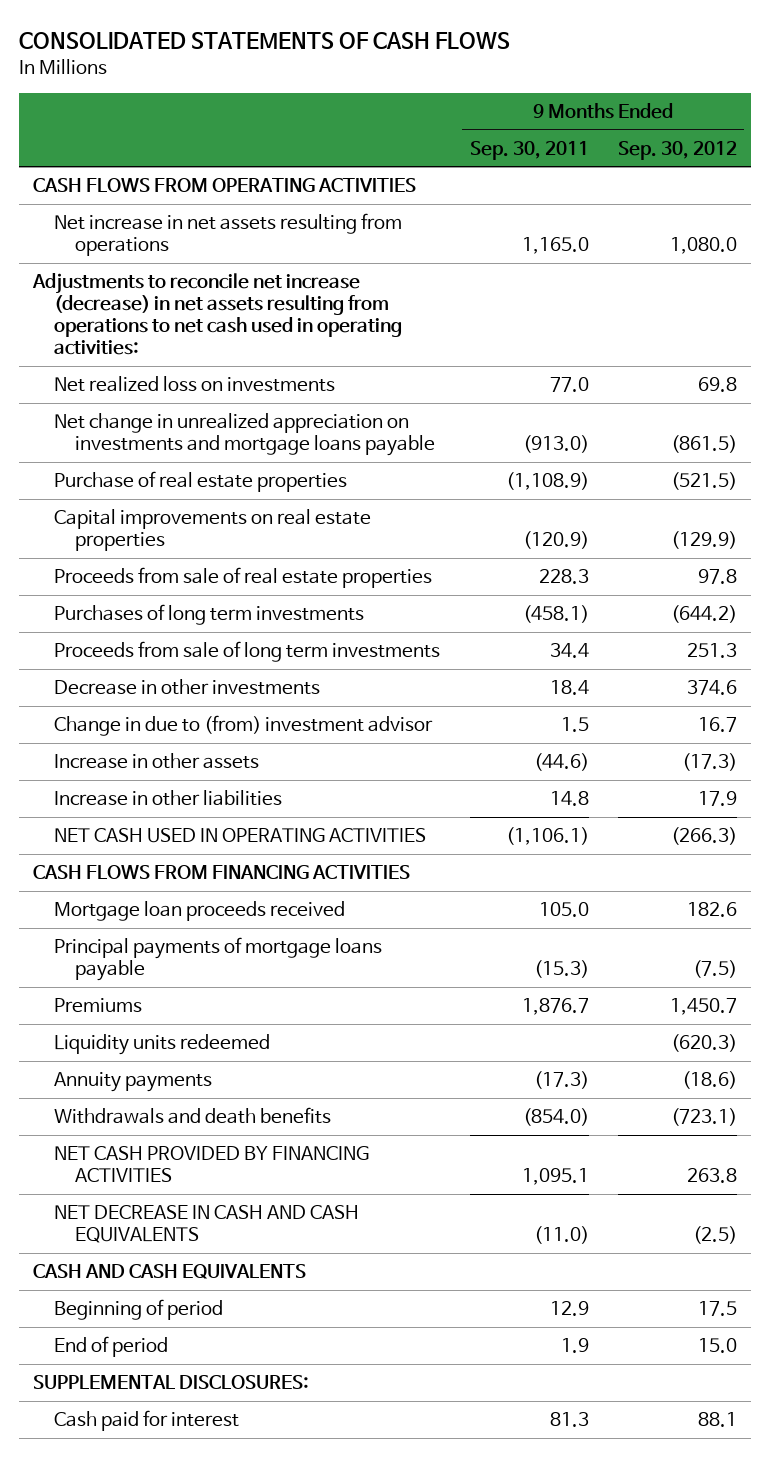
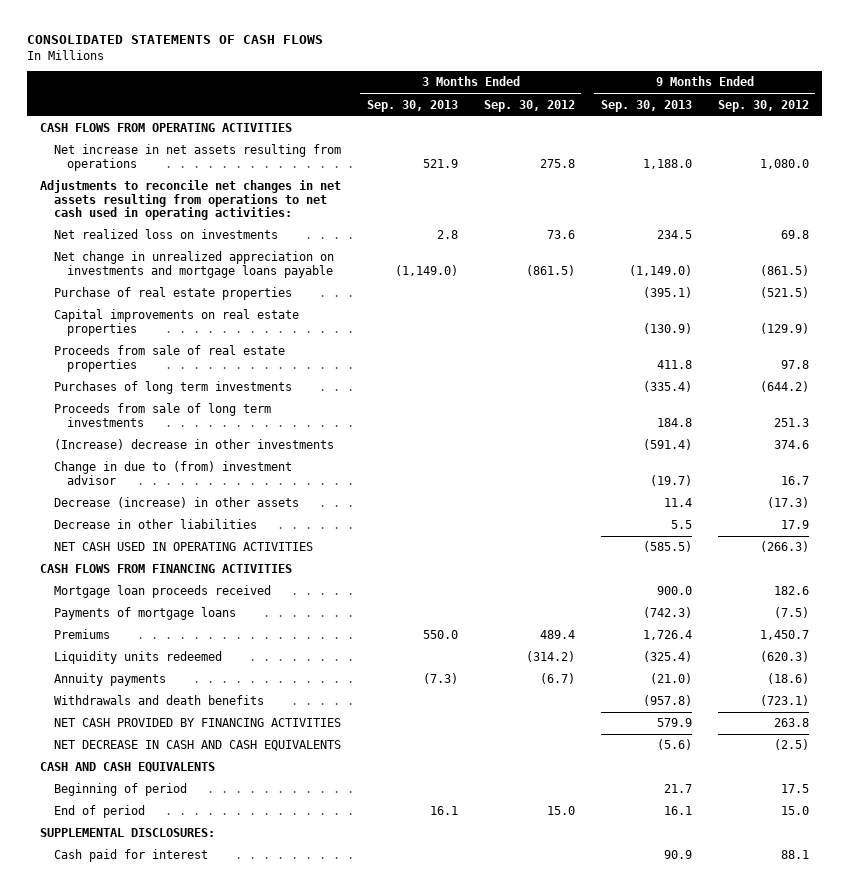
- | 9 Months Ended Sep. 30, 2011 | 9 Months Ended Sep. 30, 2012
+ | 3 Months Ended Sep. 30, 2013 | 3 Months Ended Sep. 30, 2012 | 9 Months Ended Sep. 30, 2013 | 9 Months Ended Sep. 30, 2012
- Adjustments to reconcile net increase (decrease) in net assets resulting from operations to net cash used in operating activities:
+ Adjustments to reconcile net changes in net assets resulting from operations to net cash used in operating activities:
- Decrease in other investments | 18.4 | 374.6
+ (Increase) decrease in other investments | | | (591.4) | 374.6
- Increase in other assets | (44.6) | (17.3)
- Increase in other liabilities | 14.8 | 17.9
+ Decrease (increase) in other assets | | | 11.4 | (17.3)
+ Decrease in other liabilities | | | 5.5 | 17.9
- Principal payments of mortgage loans payable | (15.3) | (7.5)
+ Payments of mortgage loans | | | (742.3) | (7.5)

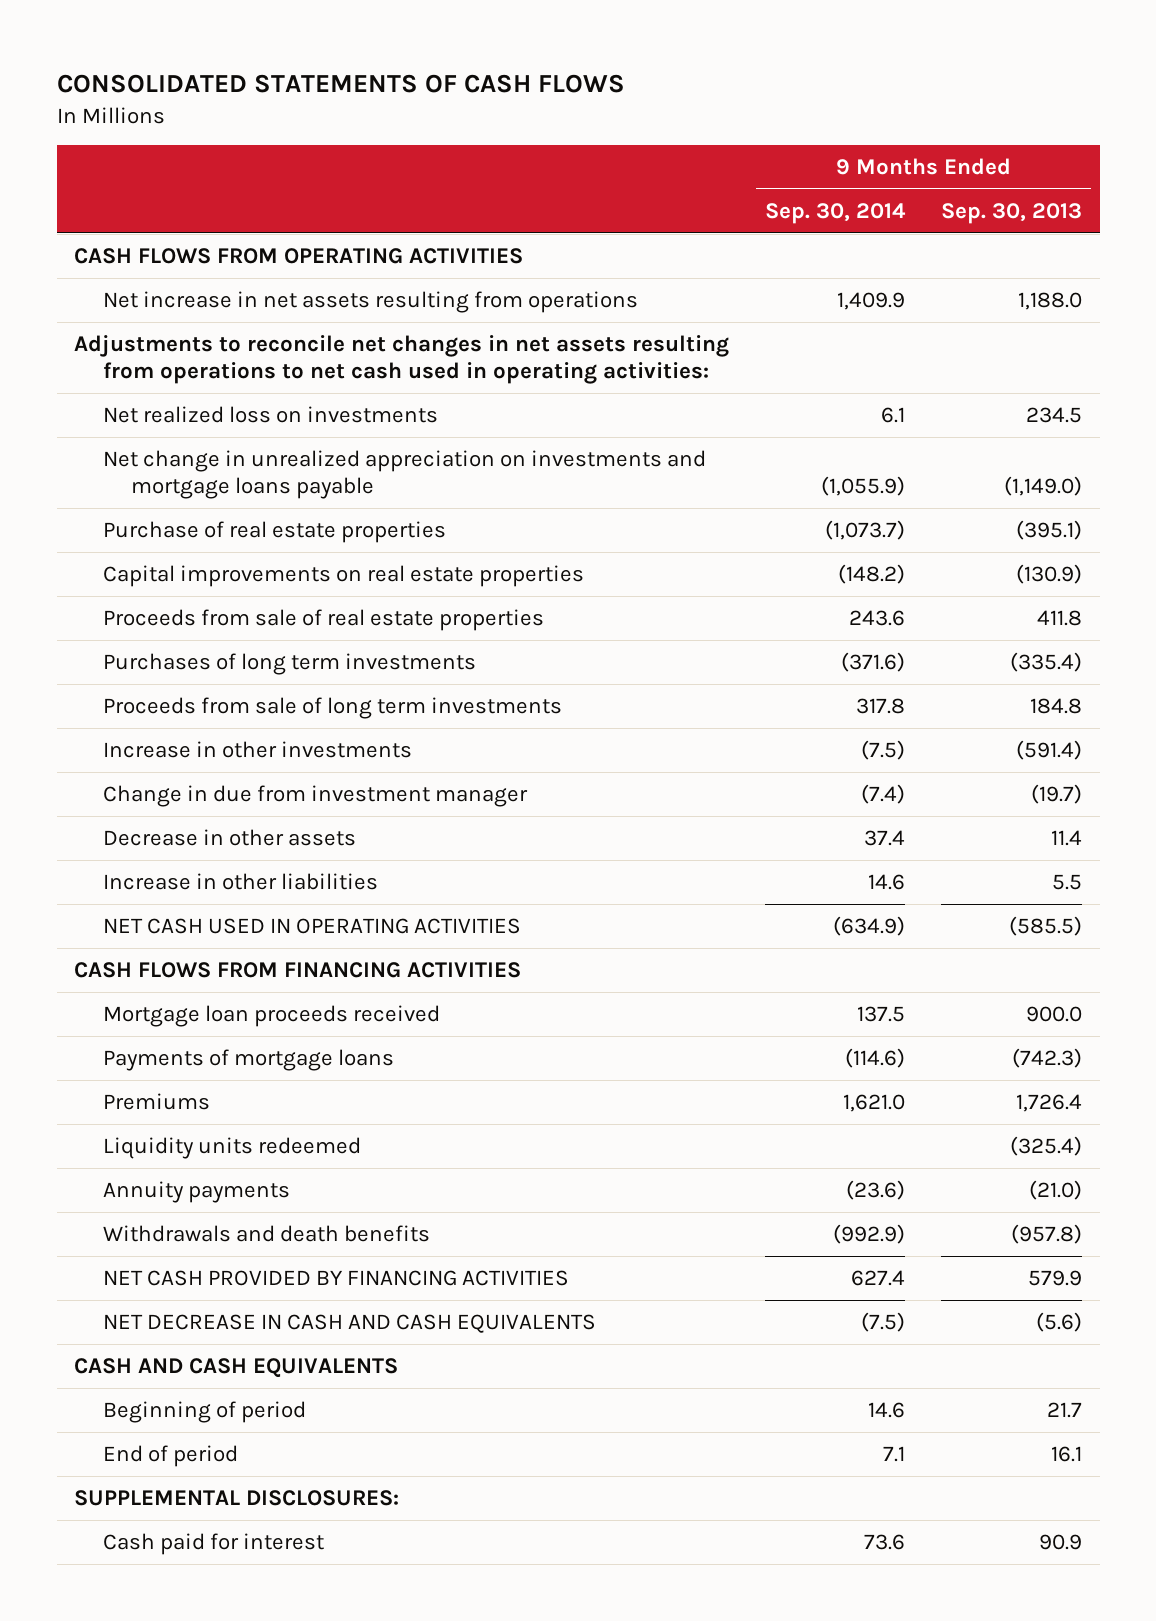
- | 3 Months Ended Sep. 30, 2013 | 3 Months Ended Sep. 30, 2012 | 9 Months Ended Sep. 30, 2013 | 9 Months Ended Sep. 30, 2012
+ | 9 Months Ended Sep. 30, 2014 | 9 Months Ended Sep. 30, 2013
- (Increase) decrease in other investments | | | (591.4) | 374.6
- Change in due to (from) investment advisor | | | (19.7) | 16.7
- Decrease (increase) in other assets | | | 11.4 | (17.3)
- Decrease in other liabilities | | | 5.5 | 17.9
+ Increase in other investments | (7.5) | (591.4)
+ Change in due from investment manager | (7.4) | (19.7)
+ Decrease in other assets | 37.4 | 11.4
+ Increase in other liabilities | 14.6 | 5.5

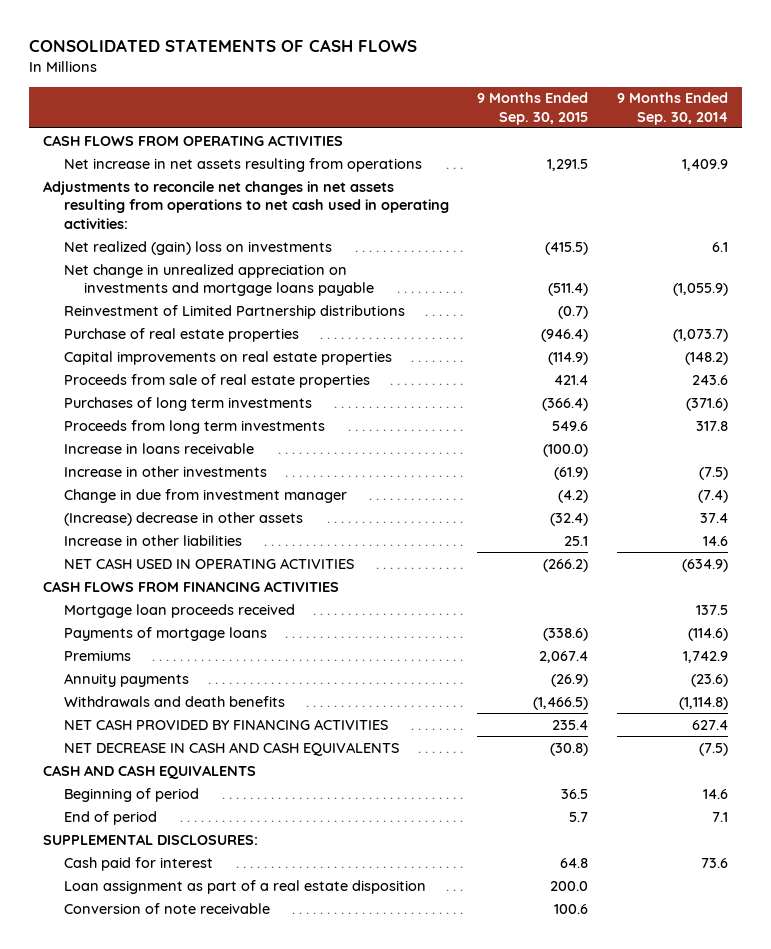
- | 9 Months Ended Sep. 30, 2014 | 9 Months Ended Sep. 30, 2013
+ | 9 Months Ended Sep. 30, 2015 | 9 Months Ended Sep. 30, 2014
- Net realized loss on investments | 6.1 | 234.5
+ Net realized (gain) loss on investments | (415.5) | 6.1
+ Reinvestment of Limited Partnership distributions | (0.7) |
- Proceeds from sale of long term investments | 317.8 | 184.8
+ Proceeds from long term investments | 549.6 | 317.8
+ Increase in loans receivable | (100.0) |
- Decrease in other assets | 37.4 | 11.4
+ (Increase) decrease in other assets | (32.4) | 37.4
- Premiums | 1,621.0 | 1,726.4
- Liquidity units redeemed | | (325.4)
+ Premiums | 2,067.4 | 1,742.9
- Withdrawals and death benefits | (992.9) | (957.8)
+ Withdrawals and death benefits | (1,466.5) | (1,114.8)
+ Loan assignment as part of a real estate disposition | 200.0 |
+ Conversion of note receivable | 100.6 |

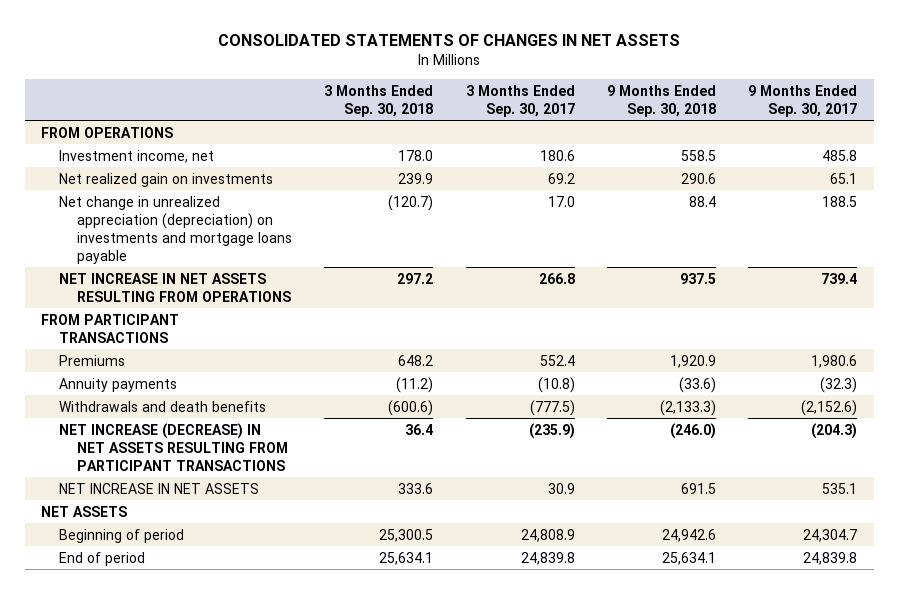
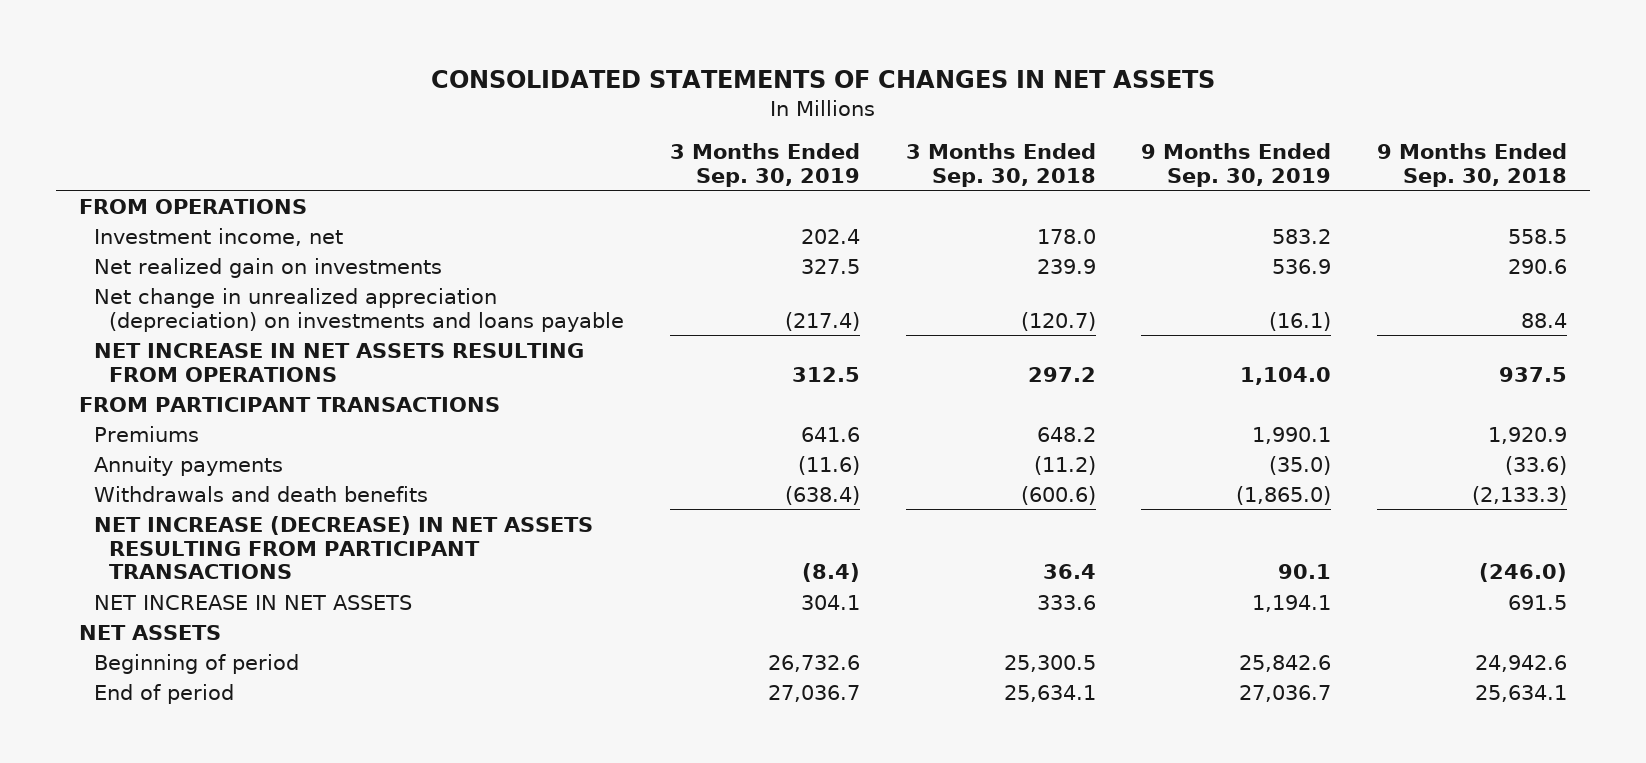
- | 3 Months Ended Sep. 30, 2018 | 3 Months Ended Sep. 30, 2017 | 9 Months Ended Sep. 30, 2018 | 9 Months Ended Sep. 30, 2017
+ | 3 Months Ended Sep. 30, 2019 | 3 Months Ended Sep. 30, 2018 | 9 Months Ended Sep. 30, 2019 | 9 Months Ended Sep. 30, 2018
- Net change in unrealized appreciation (depreciation) on investments and mortgage loans payable | (120.7) | 17.0 | 88.4 | 188.5
+ Net change in unrealized appreciation (depreciation) on investments and loans payable | (217.4) | (120.7) | (16.1) | 88.4

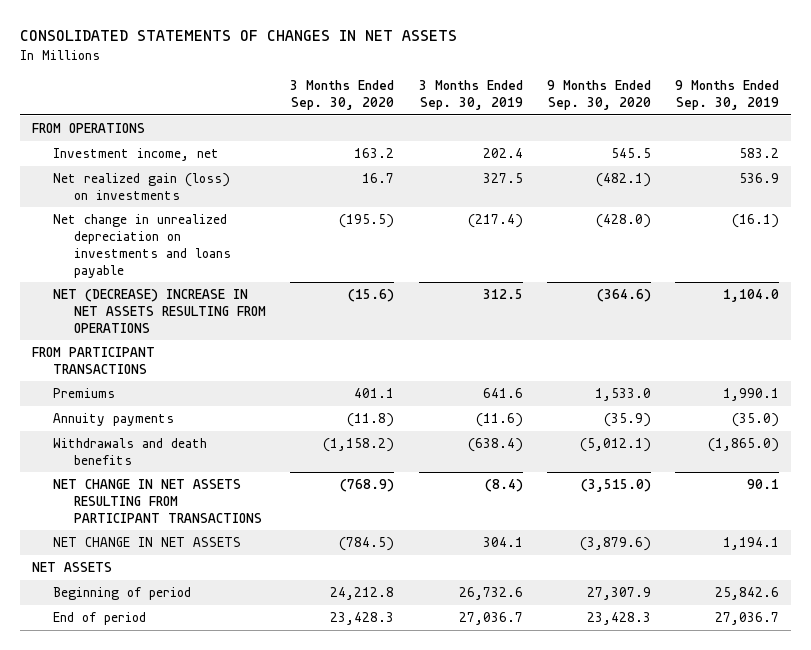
- | 3 Months Ended Sep. 30, 2019 | 3 Months Ended Sep. 30, 2018 | 9 Months Ended Sep. 30, 2019 | 9 Months Ended Sep. 30, 2018
+ | 3 Months Ended Sep. 30, 2020 | 3 Months Ended Sep. 30, 2019 | 9 Months Ended Sep. 30, 2020 | 9 Months Ended Sep. 30, 2019
- Net realized gain on investments | 327.5 | 239.9 | 536.9 | 290.6
- Net change in unrealized appreciation (depreciation) on investments and loans payable | (217.4) | (120.7) | (16.1) | 88.4
- NET INCREASE IN NET ASSETS RESULTING FROM OPERATIONS | 312.5 | 297.2 | 1,104.0 | 937.5
+ Net realized gain (loss) on investments | 16.7 | 327.5 | (482.1) | 536.9
+ Net change in unrealized depreciation on investments and loans payable | (195.5) | (217.4) | (428.0) | (16.1)
+ NET (DECREASE) INCREASE IN NET ASSETS RESULTING FROM OPERATIONS | (15.6) | 312.5 | (364.6) | 1,104.0
- NET INCREASE (DECREASE) IN NET ASSETS RESULTING FROM PARTICIPANT TRANSACTIONS | (8.4) | 36.4 | 90.1 | (246.0)
- NET INCREASE IN NET ASSETS | 304.1 | 333.6 | 1,194.1 | 691.5
+ NET CHANGE IN NET ASSETS RESULTING FROM PARTICIPANT TRANSACTIONS | (768.9) | (8.4) | (3,515.0) | 90.1
+ NET CHANGE IN NET ASSETS | (784.5) | 304.1 | (3,879.6) | 1,194.1

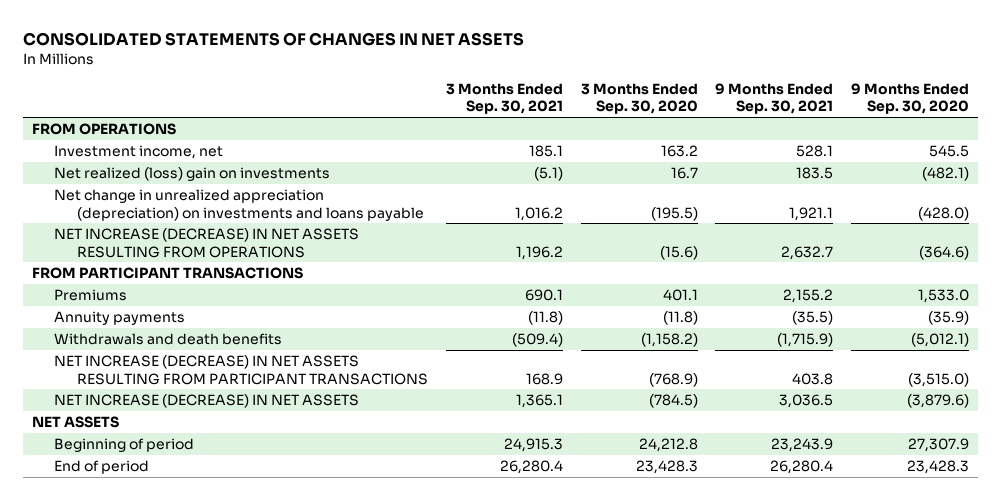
- | 3 Months Ended Sep. 30, 2020 | 3 Months Ended Sep. 30, 2019 | 9 Months Ended Sep. 30, 2020 | 9 Months Ended Sep. 30, 2019
+ | 3 Months Ended Sep. 30, 2021 | 3 Months Ended Sep. 30, 2020 | 9 Months Ended Sep. 30, 2021 | 9 Months Ended Sep. 30, 2020
- Net realized gain (loss) on investments | 16.7 | 327.5 | (482.1) | 536.9
- Net change in unrealized depreciation on investments and loans payable | (195.5) | (217.4) | (428.0) | (16.1)
- NET (DECREASE) INCREASE IN NET ASSETS RESULTING FROM OPERATIONS | (15.6) | 312.5 | (364.6) | 1,104.0
+ Net realized (loss) gain on investments | (5.1) | 16.7 | 183.5 | (482.1)
+ Net change in unrealized appreciation (depreciation) on investments and loans payable | 1,016.2 | (195.5) | 1,921.1 | (428.0)
+ NET INCREASE (DECREASE) IN NET ASSETS RESULTING FROM OPERATIONS | 1,196.2 | (15.6) | 2,632.7 | (364.6)
- NET CHANGE IN NET ASSETS RESULTING FROM PARTICIPANT TRANSACTIONS | (768.9) | (8.4) | (3,515.0) | 90.1
- NET CHANGE IN NET ASSETS | (784.5) | 304.1 | (3,879.6) | 1,194.1
+ NET INCREASE (DECREASE) IN NET ASSETS RESULTING FROM PARTICIPANT TRANSACTIONS | 168.9 | (768.9) | 403.8 | (3,515.0)
+ NET INCREASE (DECREASE) IN NET ASSETS | 1,365.1 | (784.5) | 3,036.5 | (3,879.6)

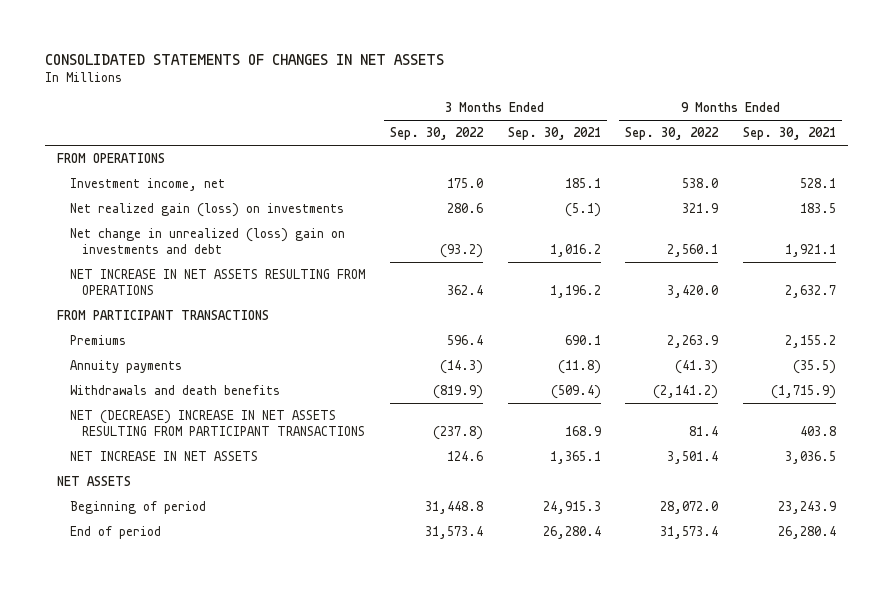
- | 3 Months Ended Sep. 30, 2021 | 3 Months Ended Sep. 30, 2020 | 9 Months Ended Sep. 30, 2021 | 9 Months Ended Sep. 30, 2020
+ | 3 Months Ended Sep. 30, 2022 | 3 Months Ended Sep. 30, 2021 | 9 Months Ended Sep. 30, 2022 | 9 Months Ended Sep. 30, 2021
- Net realized (loss) gain on investments | (5.1) | 16.7 | 183.5 | (482.1)
- Net change in unrealized appreciation (depreciation) on investments and loans payable | 1,016.2 | (195.5) | 1,921.1 | (428.0)
- NET INCREASE (DECREASE) IN NET ASSETS RESULTING FROM OPERATIONS | 1,196.2 | (15.6) | 2,632.7 | (364.6)
+ Net realized gain (loss) on investments | 280.6 | (5.1) | 321.9 | 183.5
+ Net change in unrealized (loss) gain on investments and debt | (93.2) | 1,016.2 | 2,560.1 | 1,921.1
+ NET INCREASE IN NET ASSETS RESULTING FROM OPERATIONS | 362.4 | 1,196.2 | 3,420.0 | 2,632.7
- NET INCREASE (DECREASE) IN NET ASSETS RESULTING FROM PARTICIPANT TRANSACTIONS | 168.9 | (768.9) | 403.8 | (3,515.0)
- NET INCREASE (DECREASE) IN NET ASSETS | 1,365.1 | (784.5) | 3,036.5 | (3,879.6)
+ NET (DECREASE) INCREASE IN NET ASSETS RESULTING FROM PARTICIPANT TRANSACTIONS | (237.8) | 168.9 | 81.4 | 403.8
+ NET INCREASE IN NET ASSETS | 124.6 | 1,365.1 | 3,501.4 | 3,036.5

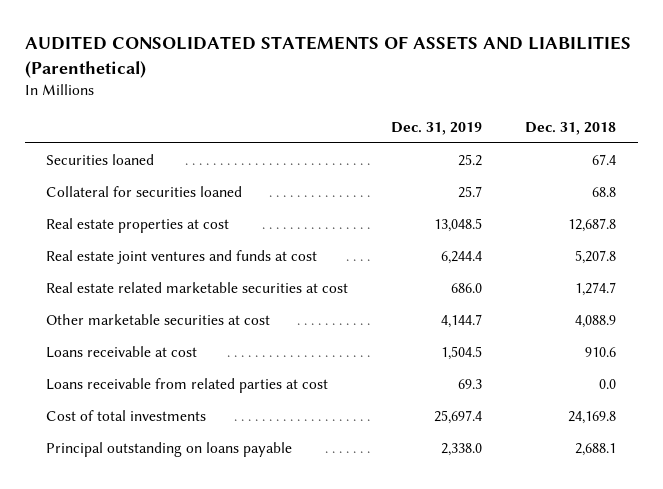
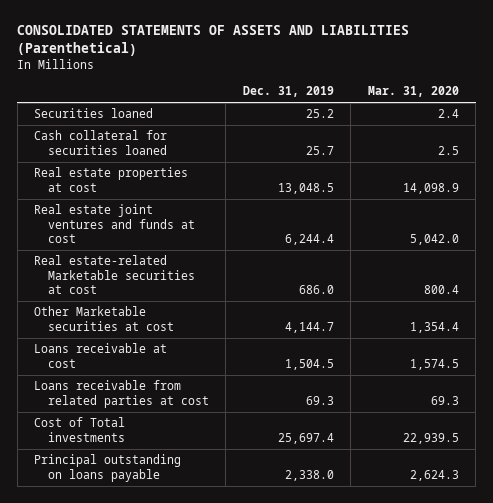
- AUDITED CONSOLIDATED STATEMENTS OF ASSETS AND LIABILITIES (Parenthetical)
+ CONSOLIDATED STATEMENTS OF ASSETS AND LIABILITIES (Parenthetical)
- | Dec. 31, 2019 | Dec. 31, 2018
+ | Dec. 31, 2019 | Mar. 31, 2020
- Collateral for securities loaned | 25.7 | 68.8
+ Cash collateral for securities loaned | 25.7 | 2.5
- Real estate related marketable securities at cost | 686.0 | 1,274.7
- Other marketable securities at cost | 4,144.7 | 4,088.9
+ Real estate-related Marketable securities at cost | 686.0 | 800.4
+ Other Marketable securities at cost | 4,144.7 | 1,354.4
- Cost of total investments | 25,697.4 | 24,169.8
+ Cost of Total investments | 25,697.4 | 22,939.5

